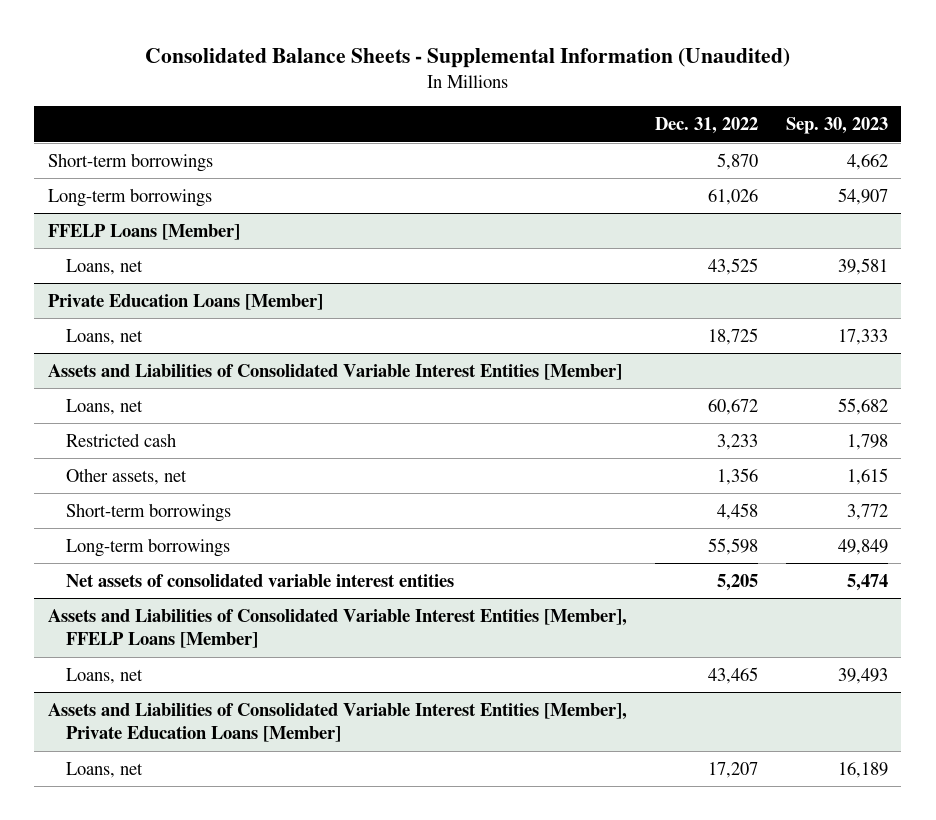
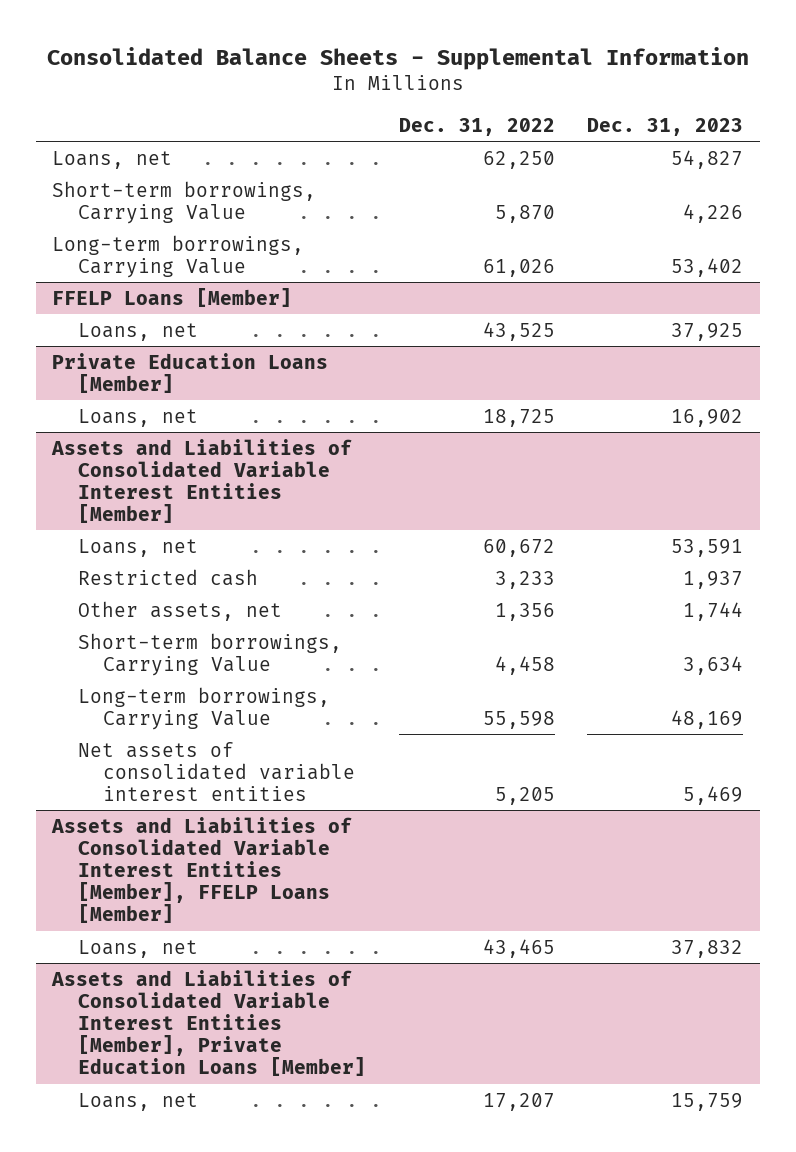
- Consolidated Balance Sheets - Supplemental Information (Unaudited)
+ Consolidated Balance Sheets - Supplemental Information
- | Dec. 31, 2022 | Sep. 30, 2023
+ | Dec. 31, 2022 | Dec. 31, 2023
- Short-term borrowings | 5,870 | 4,662
- Long-term borrowings | 61,026 | 54,907
+ Loans, net | 62,250 | 54,827
+ Short-term borrowings, Carrying Value | 5,870 | 4,226
+ Long-term borrowings, Carrying Value | 61,026 | 53,402
@ Assets and Liabilities of Consolidated Variable Interest Entities [Member]
- Short-term borrowings | 4,458 | 3,772
- Long-term borrowings | 55,598 | 49,849
+ Short-term borrowings, Carrying Value | 4,458 | 3,634
+ Long-term borrowings, Carrying Value | 55,598 | 48,169

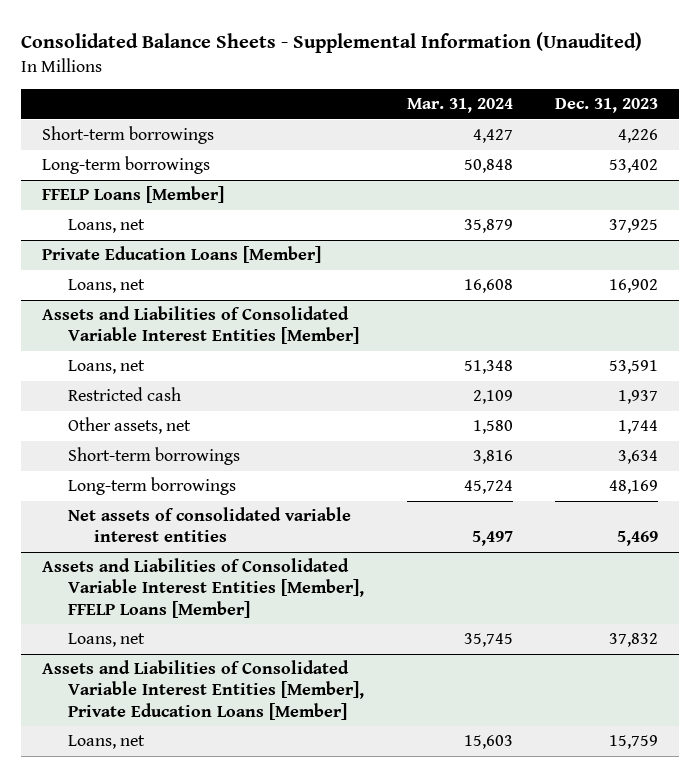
- Consolidated Balance Sheets - Supplemental Information
+ Consolidated Balance Sheets - Supplemental Information (Unaudited)
- | Dec. 31, 2022 | Dec. 31, 2023
+ | Mar. 31, 2024 | Dec. 31, 2023
- Loans, net | 62,250 | 54,827
- Short-term borrowings, Carrying Value | 5,870 | 4,226
- Long-term borrowings, Carrying Value | 61,026 | 53,402
+ Short-term borrowings | 4,427 | 4,226
+ Long-term borrowings | 50,848 | 53,402
@ Assets and Liabilities of Consolidated Variable Interest Entities [Member]
- Short-term borrowings, Carrying Value | 4,458 | 3,634
- Long-term borrowings, Carrying Value | 55,598 | 48,169
+ Short-term borrowings | 3,816 | 3,634
+ Long-term borrowings | 45,724 | 48,169

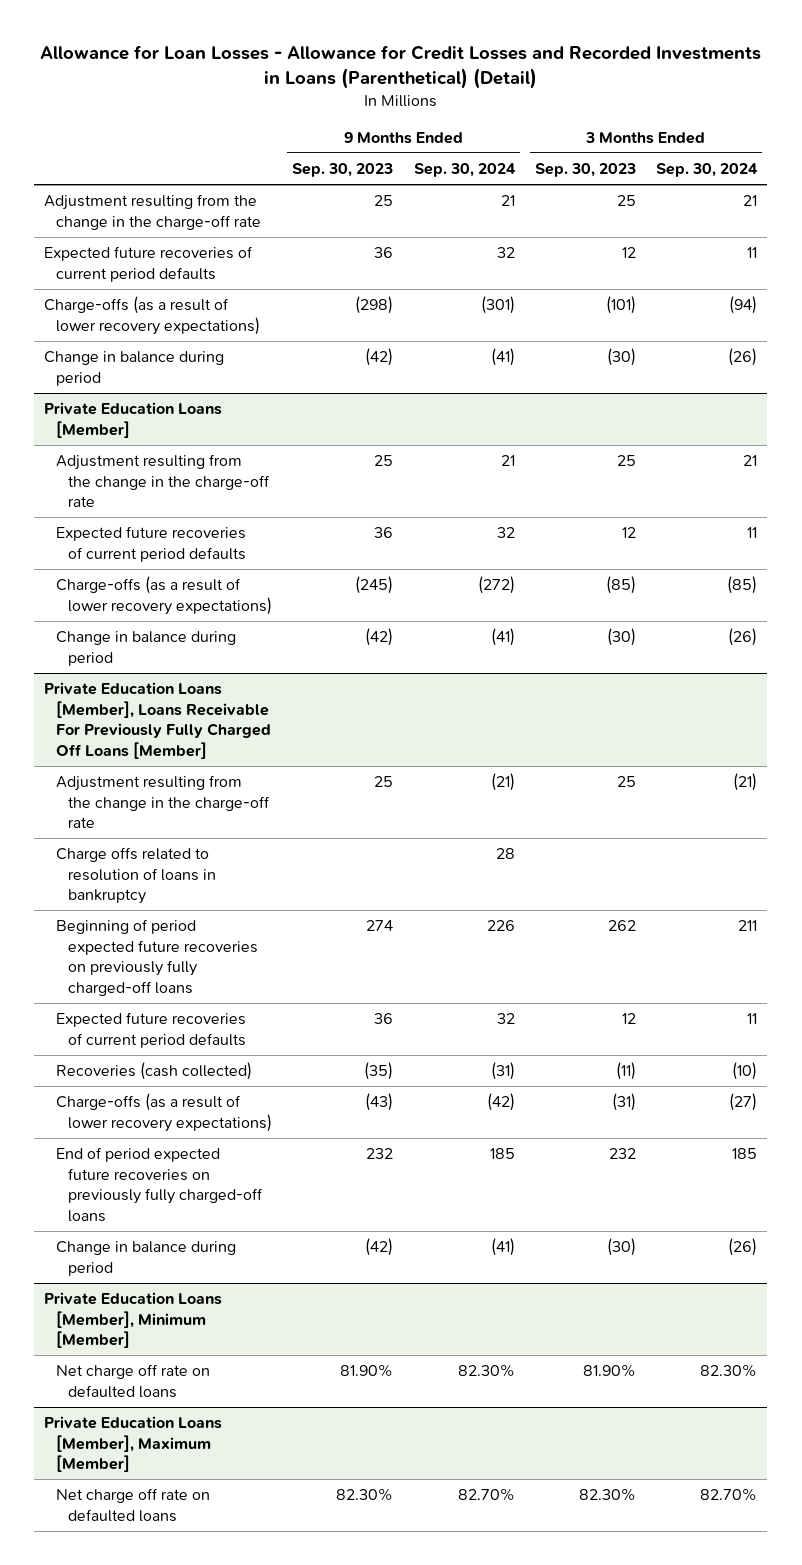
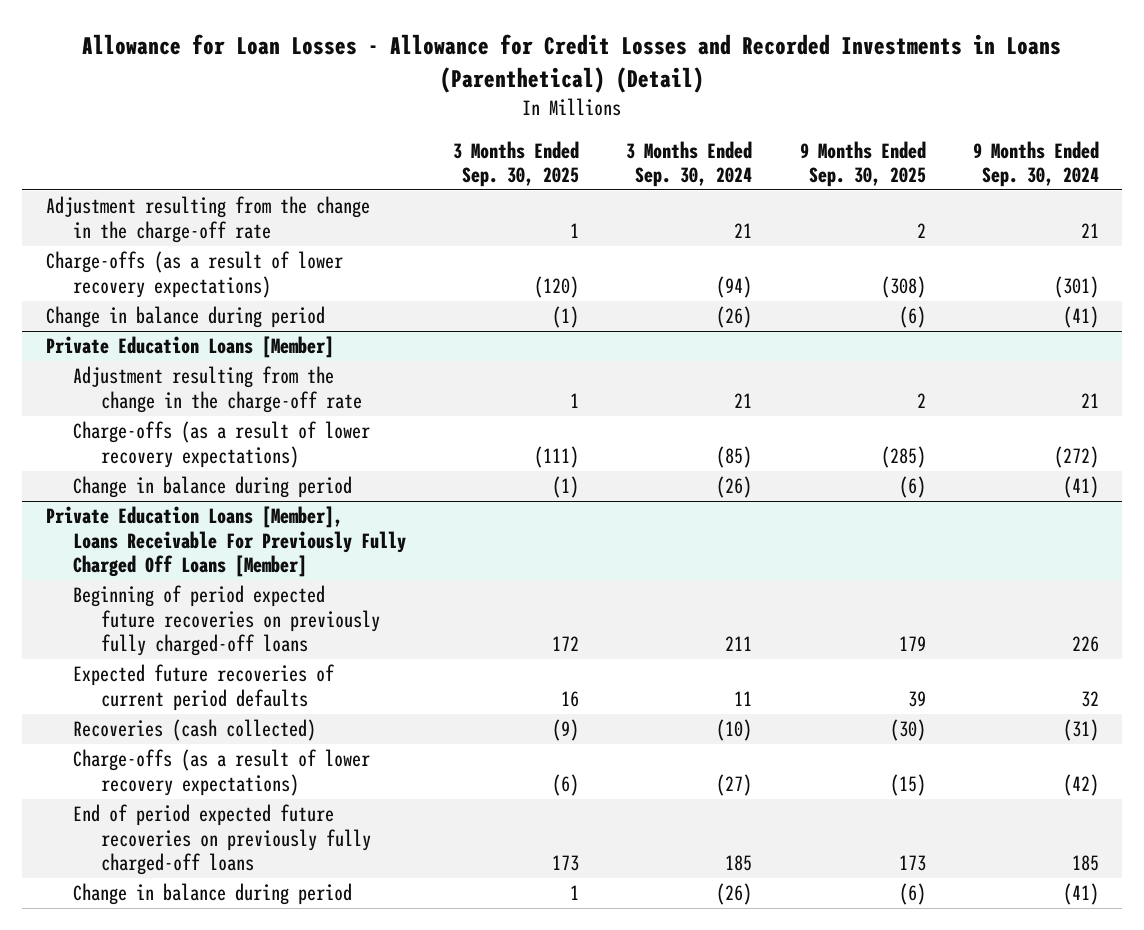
- | 9 Months Ended Sep. 30, 2023 | 9 Months Ended Sep. 30, 2024 | 3 Months Ended Sep. 30, 2023 | 3 Months Ended Sep. 30, 2024
+ | 3 Months Ended Sep. 30, 2025 | 3 Months Ended Sep. 30, 2024 | 9 Months Ended Sep. 30, 2025 | 9 Months Ended Sep. 30, 2024
- Expected future recoveries of current period defaults | 36 | 32 | 12 | 11
@ Private Education Loans [Member]
- Expected future recoveries of current period defaults | 36 | 32 | 12 | 11
@ Private Education Loans [Member], Loans Receivable For Previously Fully Charged Off Loans [Member]
- Adjustment resulting from the change in the charge-off rate | 25 | (21) | 25 | (21)
- Charge offs related to resolution of loans in bankruptcy | | 28 | |
- Private Education Loans [Member], Minimum [Member]
- Net charge off rate on defaulted loans | 81.90% | 82.30% | 81.90% | 82.30%
- Private Education Loans [Member], Maximum [Member]
- Net charge off rate on defaulted loans | 82.30% | 82.70% | 82.30% | 82.70%

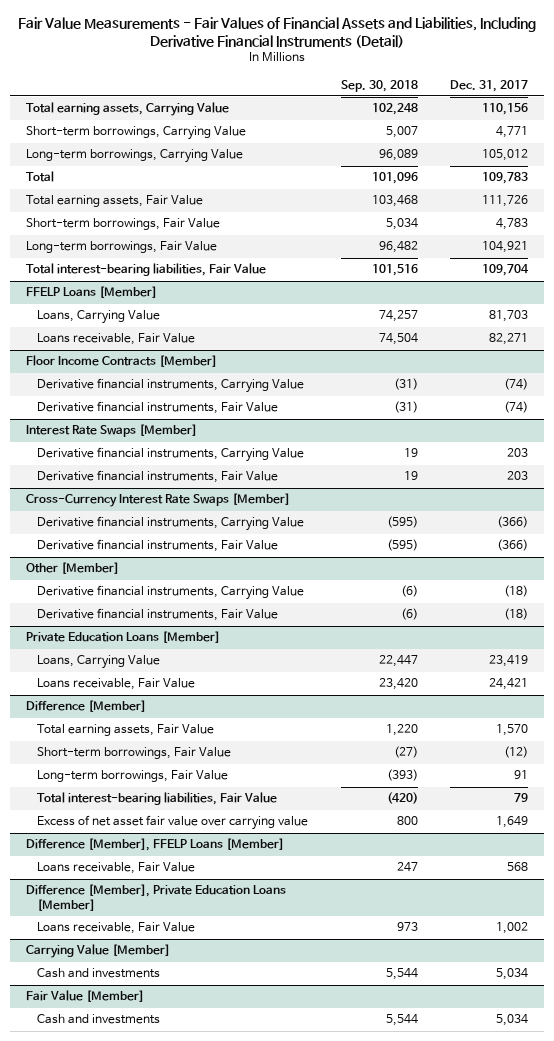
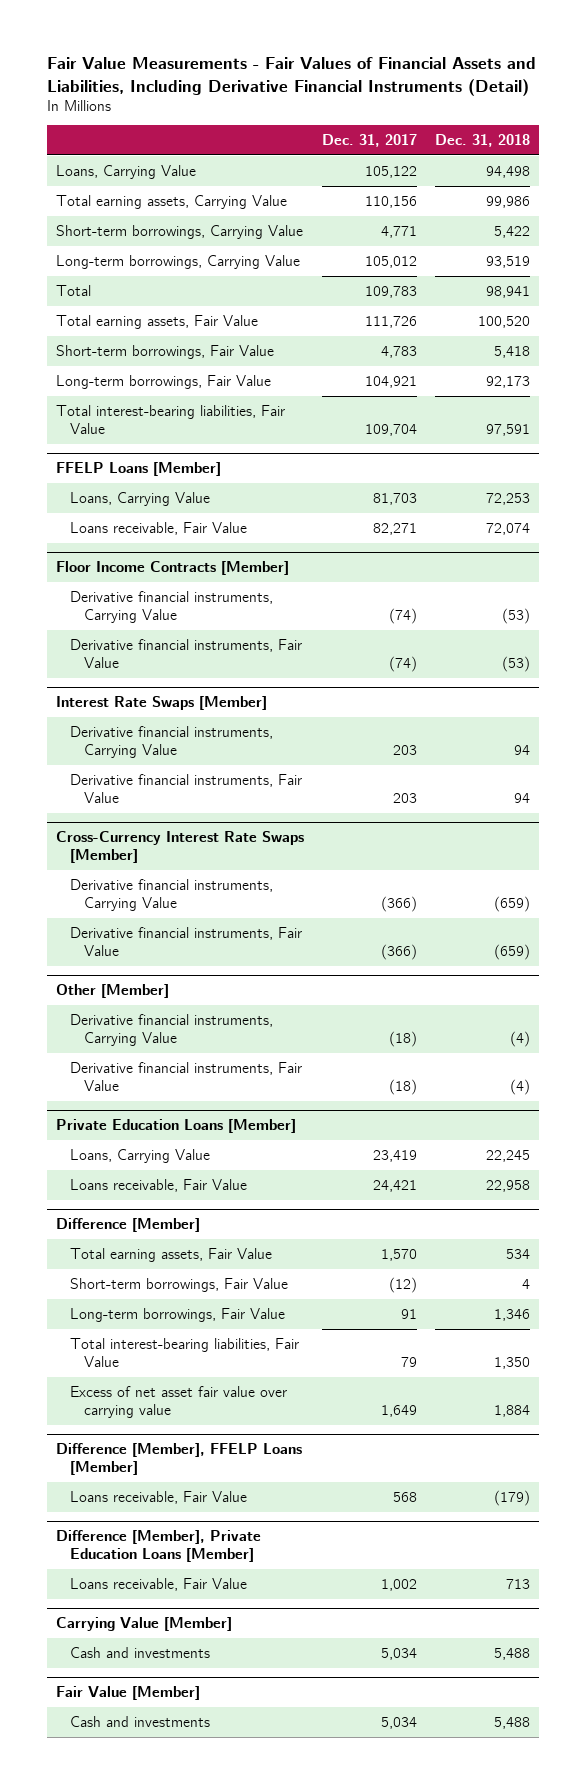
- | Sep. 30, 2018 | Dec. 31, 2017
+ | Dec. 31, 2017 | Dec. 31, 2018
+ Loans, Carrying Value | 105,122 | 94,498

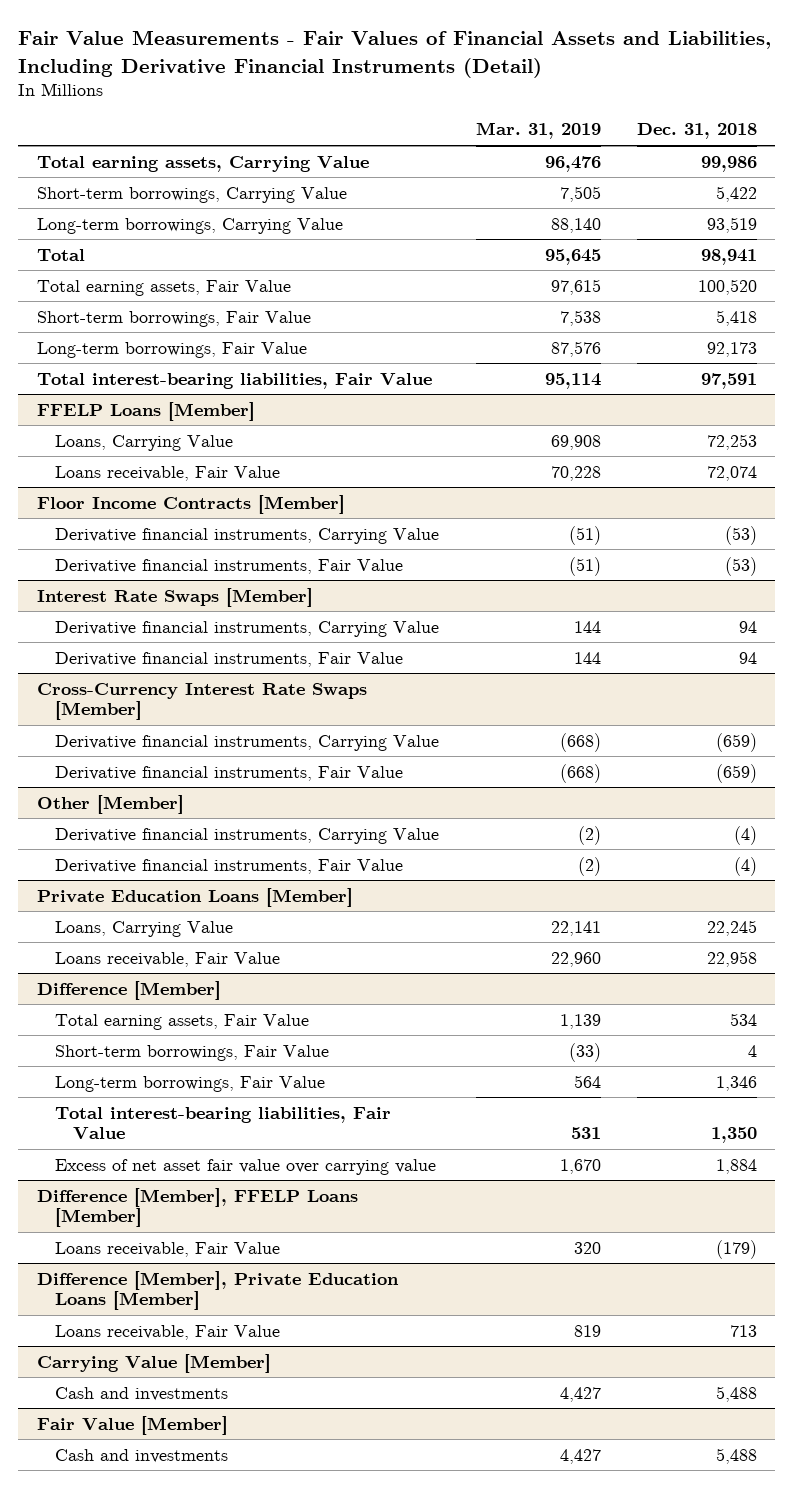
- | Dec. 31, 2017 | Dec. 31, 2018
+ | Mar. 31, 2019 | Dec. 31, 2018
- Loans, Carrying Value | 105,122 | 94,498

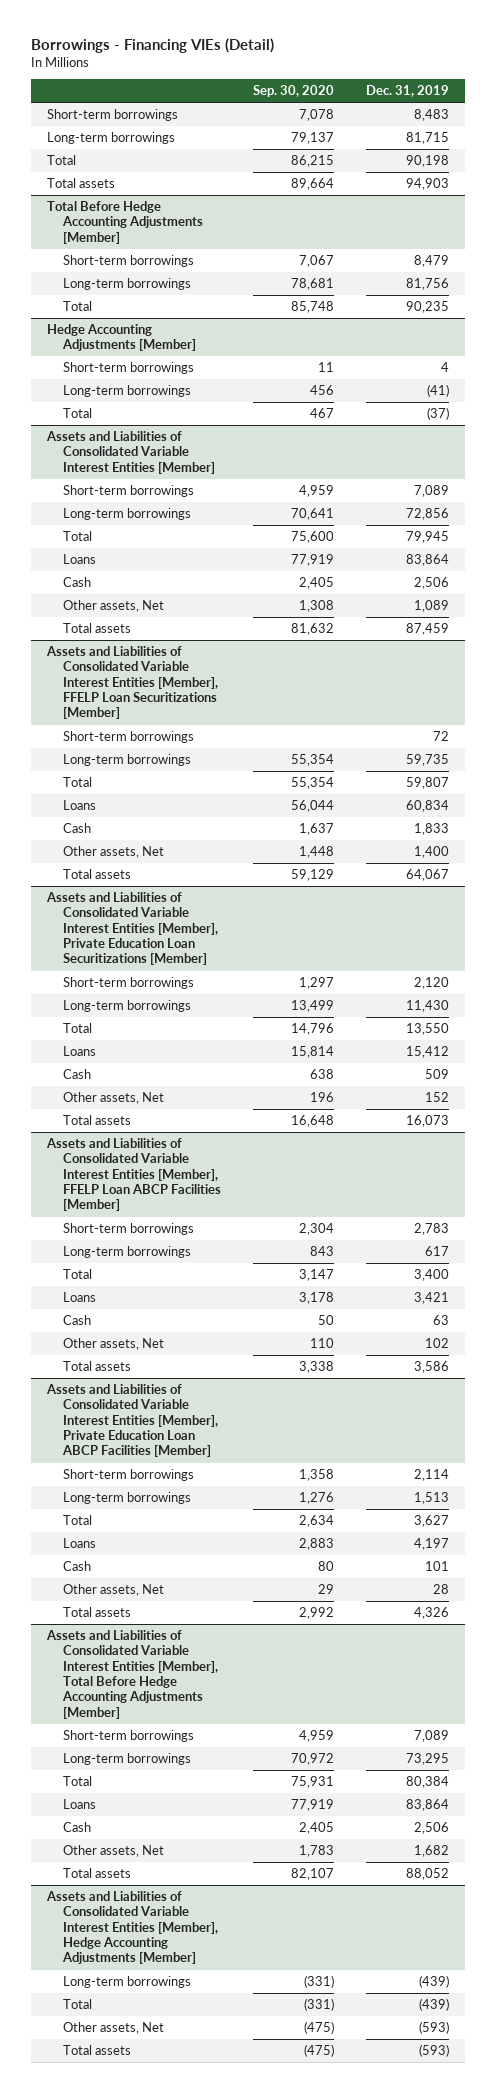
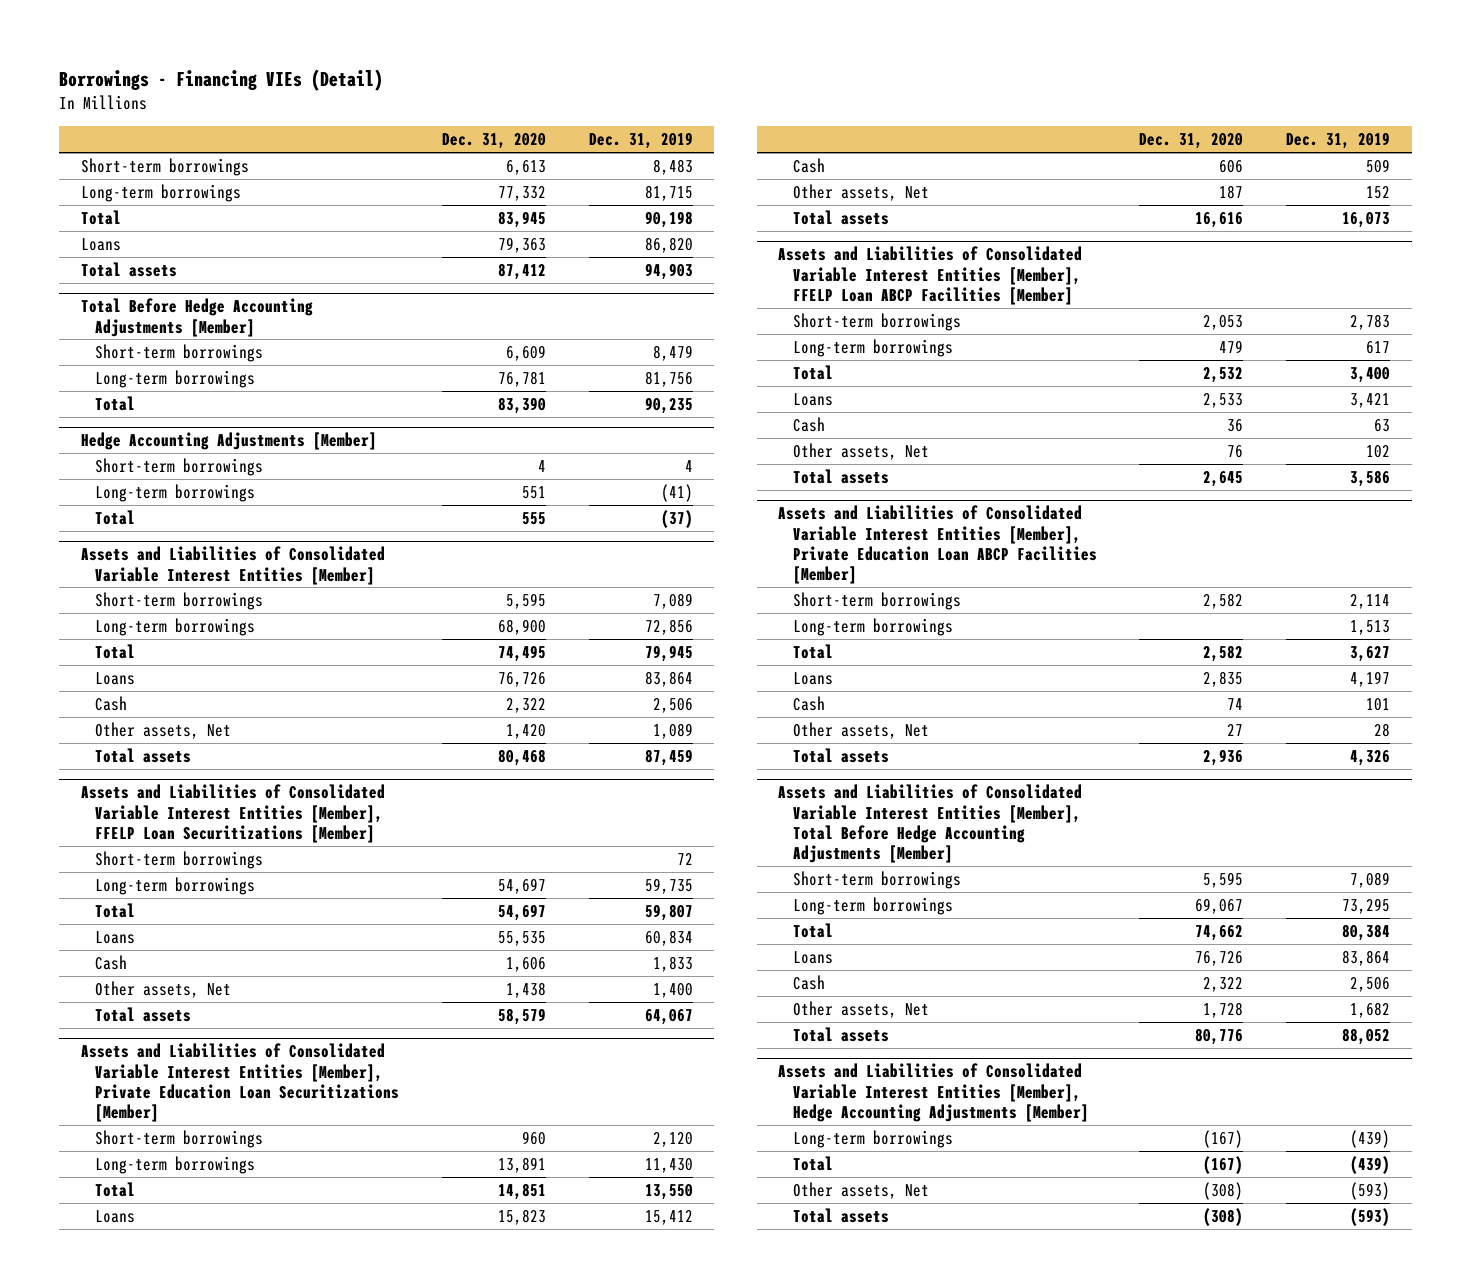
- | Sep. 30, 2020 | Dec. 31, 2019
+ | Dec. 31, 2020 | Dec. 31, 2019
+ Loans | 79,363 | 86,820

